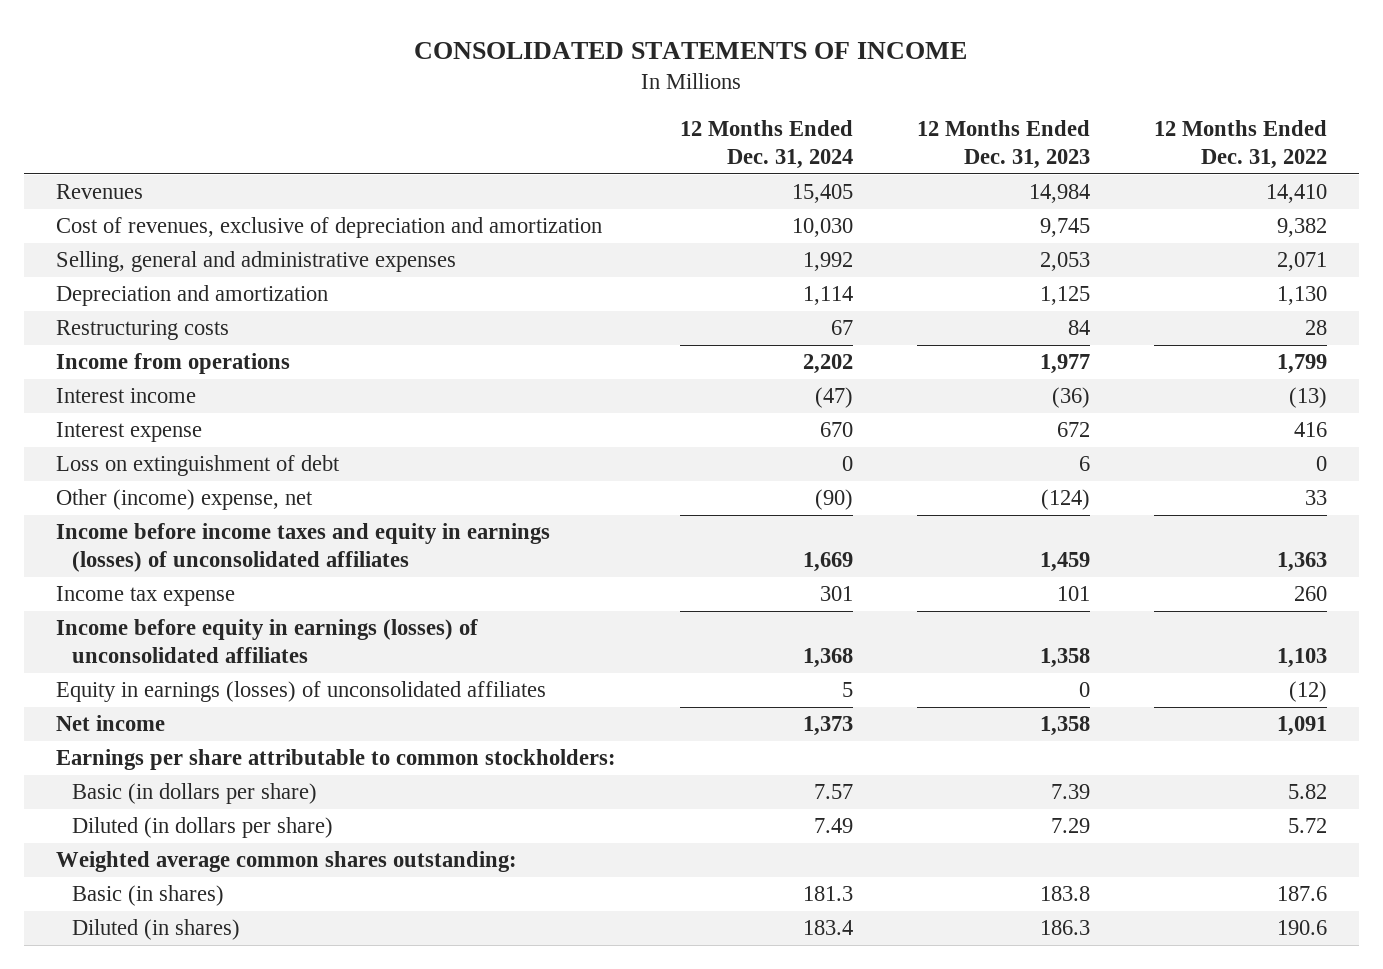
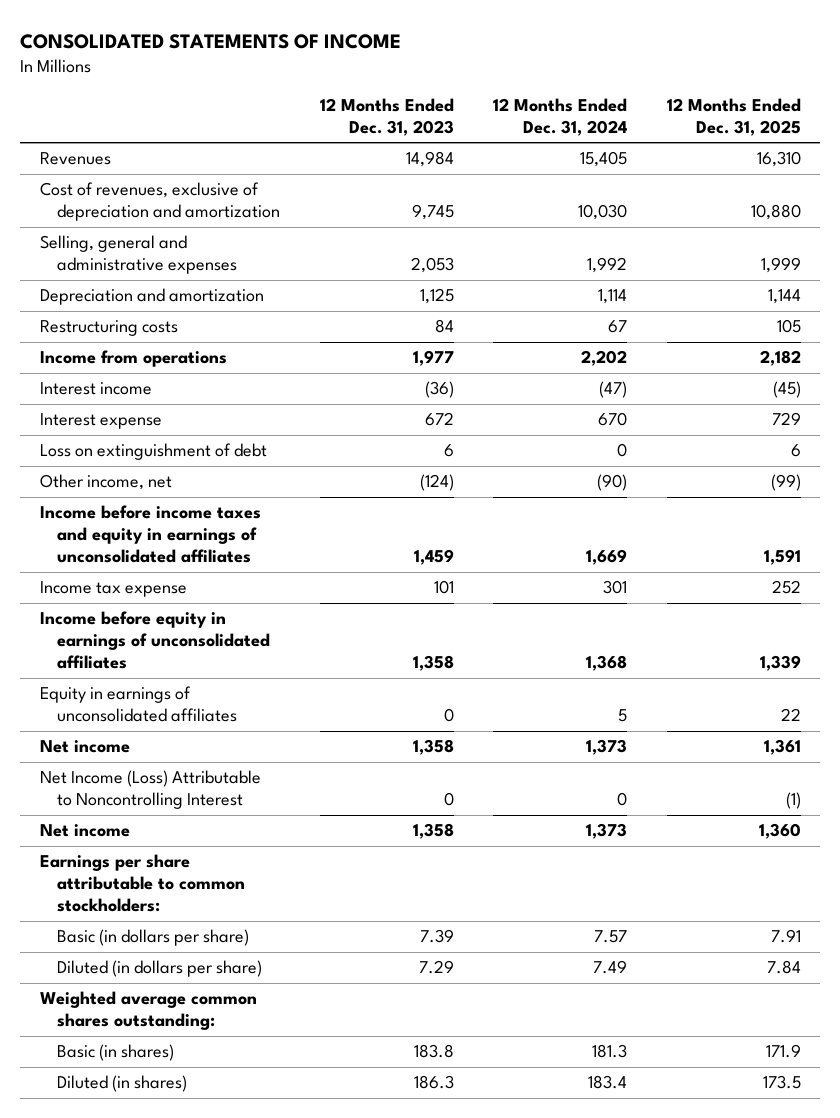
- | 12 Months Ended Dec. 31, 2024 | 12 Months Ended Dec. 31, 2023 | 12 Months Ended Dec. 31, 2022
+ | 12 Months Ended Dec. 31, 2023 | 12 Months Ended Dec. 31, 2024 | 12 Months Ended Dec. 31, 2025
- Other (income) expense, net | (90) | (124) | 33
- Income before income taxes and equity in earnings (losses) of unconsolidated affiliates | 1,669 | 1,459 | 1,363
+ Other income, net | (124) | (90) | (99)
+ Income before income taxes and equity in earnings of unconsolidated affiliates | 1,459 | 1,669 | 1,591
- Income before equity in earnings (losses) of unconsolidated affiliates | 1,368 | 1,358 | 1,103
- Equity in earnings (losses) of unconsolidated affiliates | 5 | 0 | (12)
+ Income before equity in earnings of unconsolidated affiliates | 1,358 | 1,368 | 1,339
+ Equity in earnings of unconsolidated affiliates | 0 | 5 | 22
+ Net Income (Loss) Attributable to Noncontrolling Interest | 0 | 0 | (1)
+ Net income | 1,358 | 1,373 | 1,360

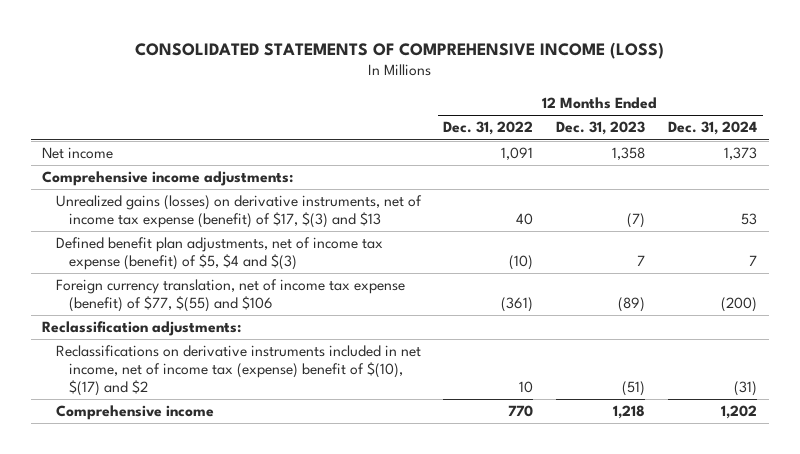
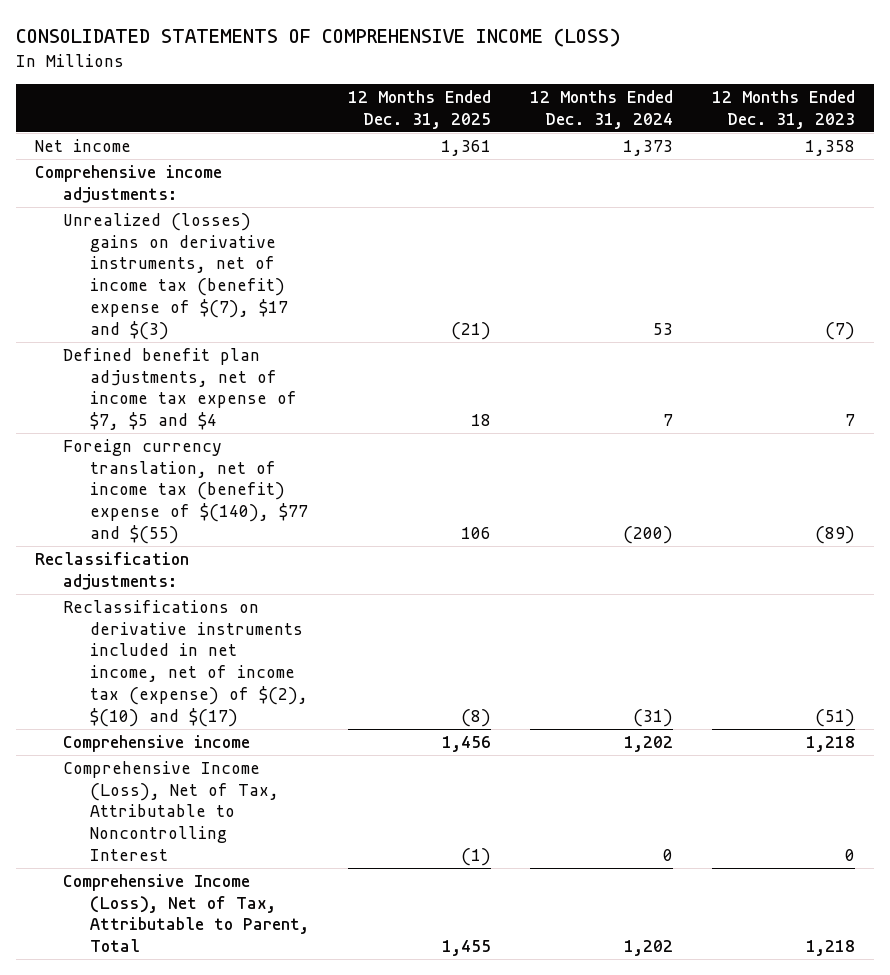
- | 12 Months Ended Dec. 31, 2022 | 12 Months Ended Dec. 31, 2023 | 12 Months Ended Dec. 31, 2024
+ | 12 Months Ended Dec. 31, 2025 | 12 Months Ended Dec. 31, 2024 | 12 Months Ended Dec. 31, 2023
- Unrealized gains (losses) on derivative instruments, net of income tax expense (benefit) of $17, $(3) and $13 | 40 | (7) | 53
- Defined benefit plan adjustments, net of income tax expense (benefit) of $5, $4 and $(3) | (10) | 7 | 7
- Foreign currency translation, net of income tax expense (benefit) of $77, $(55) and $106 | (361) | (89) | (200)
+ Unrealized (losses) gains on derivative instruments, net of income tax (benefit) expense of $(7), $17 and $(3) | (21) | 53 | (7)
+ Defined benefit plan adjustments, net of income tax expense of $7, $5 and $4 | 18 | 7 | 7
+ Foreign currency translation, net of income tax (benefit) expense of $(140), $77 and $(55) | 106 | (200) | (89)
- Reclassifications on derivative instruments included in net income, net of income tax (expense) benefit of $(10), $(17) and $2 | 10 | (51) | (31)
+ Reclassifications on derivative instruments included in net income, net of income tax (expense) of $(2), $(10) and $(17) | (8) | (31) | (51)
+ Comprehensive Income (Loss), Net of Tax, Attributable to Noncontrolling Interest | (1) | 0 | 0
+ Comprehensive Income (Loss), Net of Tax, Attributable to Parent, Total | 1,455 | 1,202 | 1,218

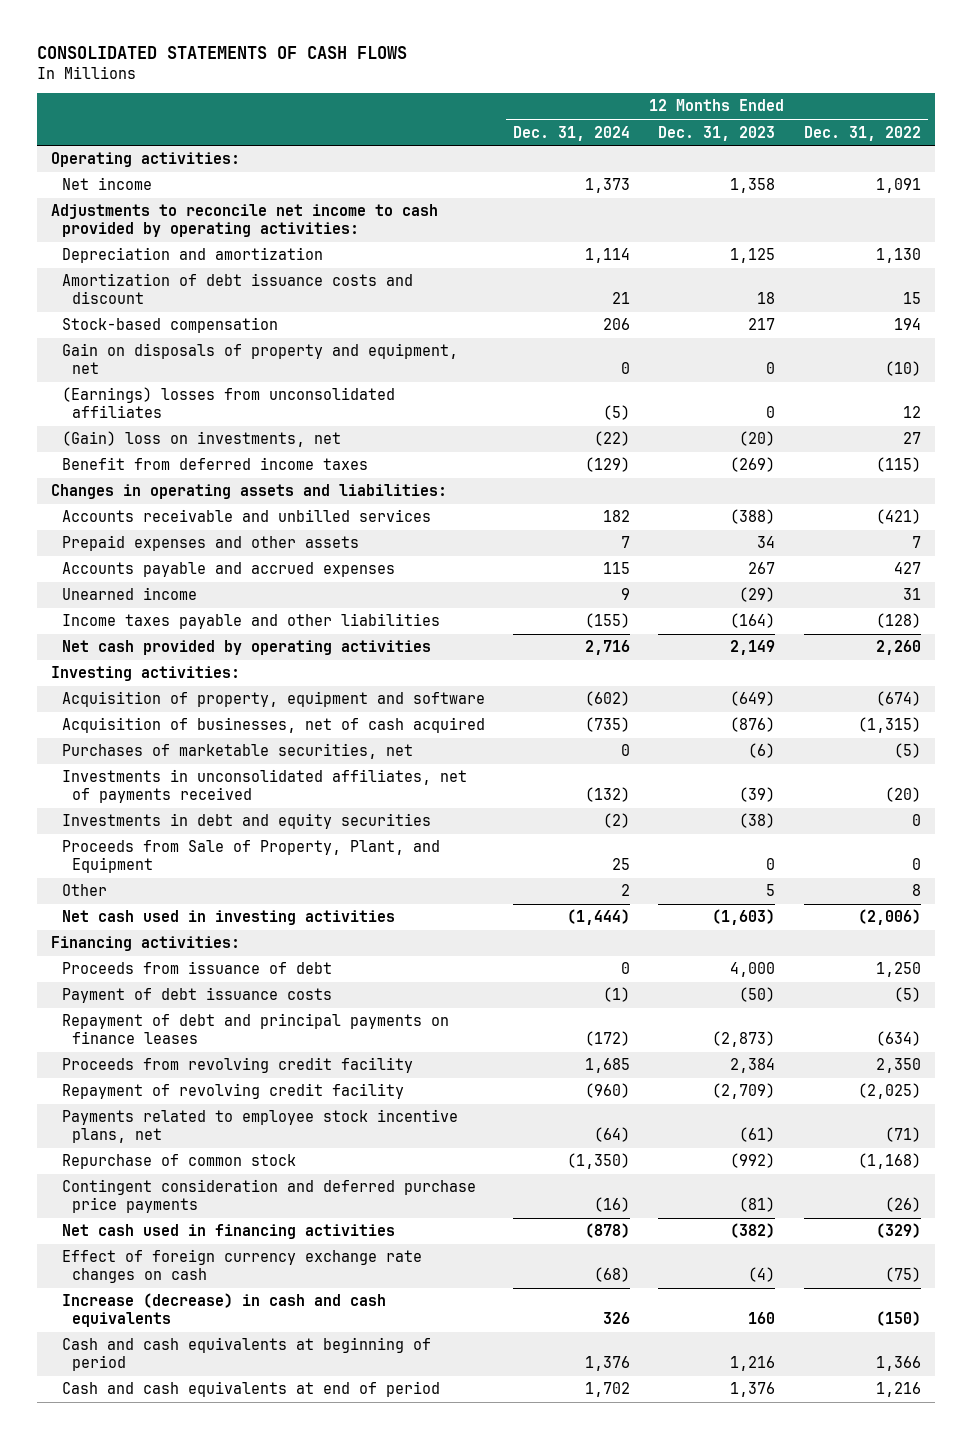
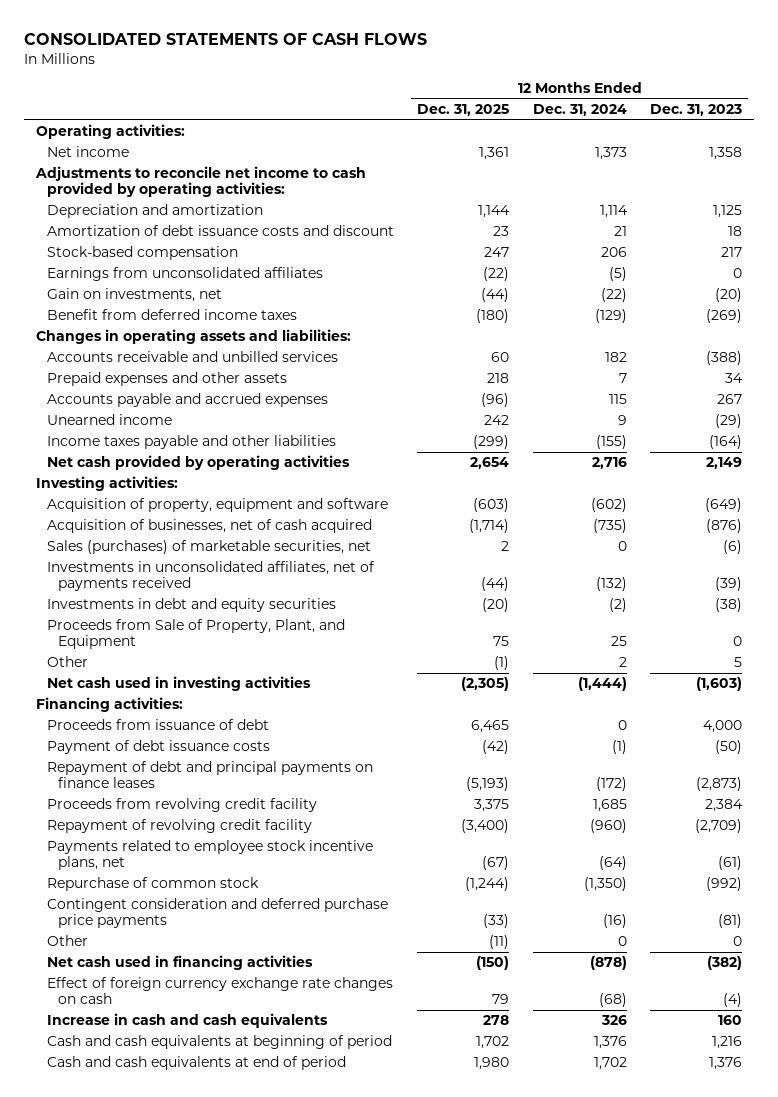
- | 12 Months Ended Dec. 31, 2024 | 12 Months Ended Dec. 31, 2023 | 12 Months Ended Dec. 31, 2022
+ | 12 Months Ended Dec. 31, 2025 | 12 Months Ended Dec. 31, 2024 | 12 Months Ended Dec. 31, 2023
- Gain on disposals of property and equipment, net | 0 | 0 | (10)
- (Earnings) losses from unconsolidated affiliates | (5) | 0 | 12
- (Gain) loss on investments, net | (22) | (20) | 27
+ Earnings from unconsolidated affiliates | (22) | (5) | 0
+ Gain on investments, net | (44) | (22) | (20)
- Purchases of marketable securities, net | 0 | (6) | (5)
+ Sales (purchases) of marketable securities, net | 2 | 0 | (6)
+ Other | (11) | 0 | 0
- Increase (decrease) in cash and cash equivalents | 326 | 160 | (150)
+ Increase in cash and cash equivalents | 278 | 326 | 160

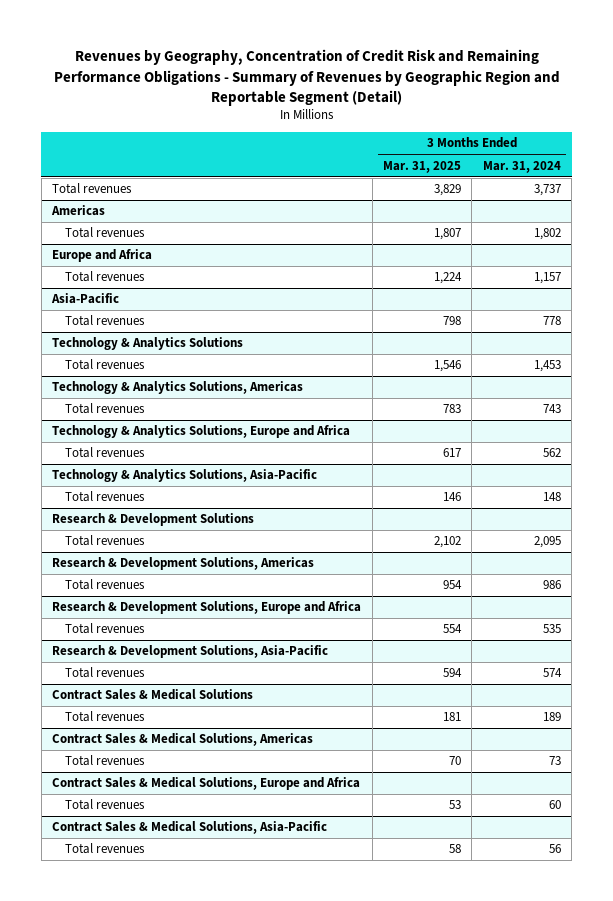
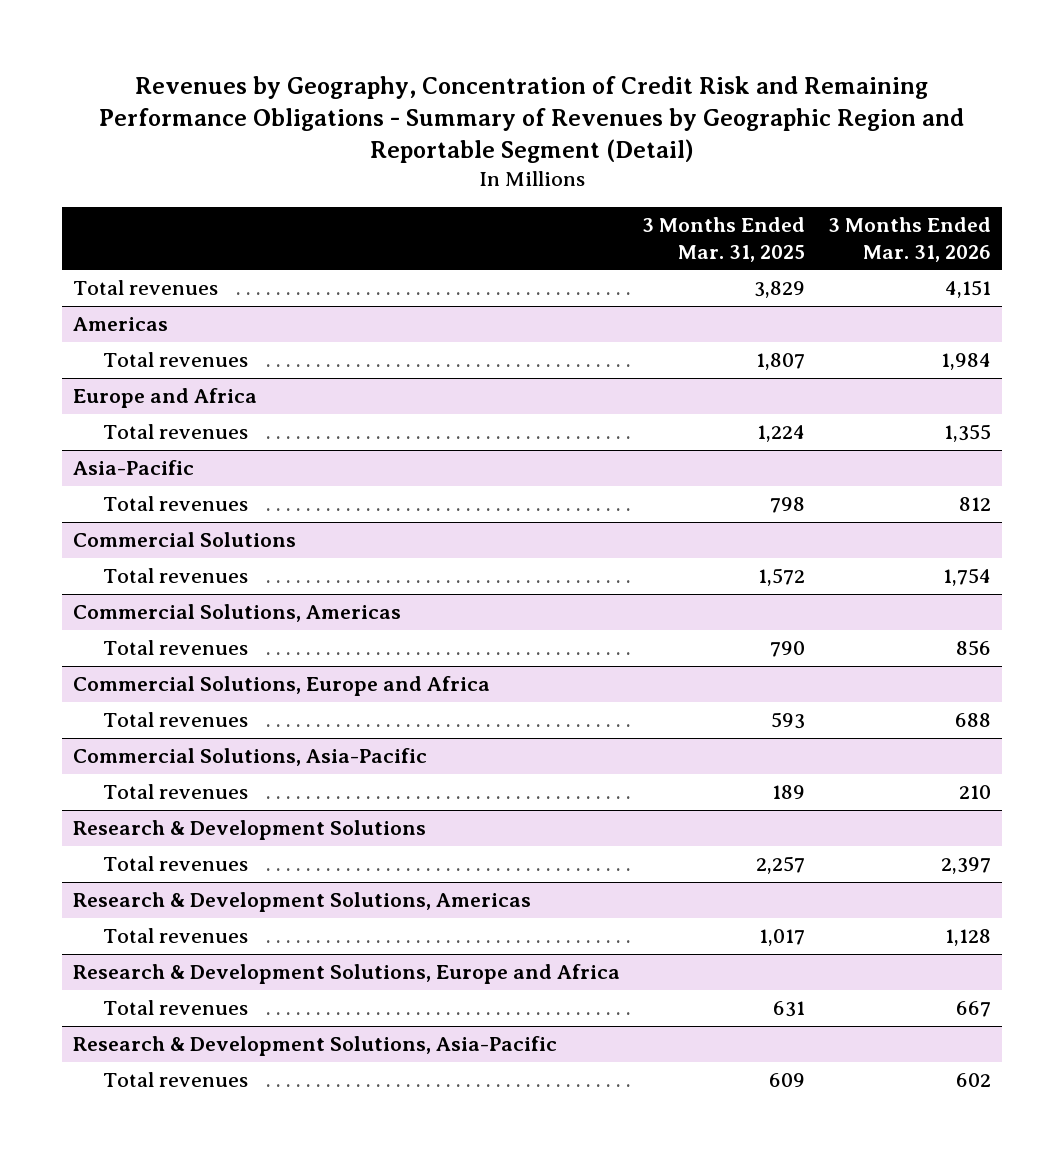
- | 3 Months Ended Mar. 31, 2025 | 3 Months Ended Mar. 31, 2024
+ | 3 Months Ended Mar. 31, 2025 | 3 Months Ended Mar. 31, 2026
- Technology & Analytics Solutions
- Total revenues | 1,546 | 1,453
- Technology & Analytics Solutions, Americas
- Total revenues | 783 | 743
- Technology & Analytics Solutions, Europe and Africa
- Total revenues | 617 | 562
- Technology & Analytics Solutions, Asia-Pacific
- Total revenues | 146 | 148
+ Commercial Solutions
+ Total revenues | 1,572 | 1,754
+ Commercial Solutions, Americas
+ Total revenues | 790 | 856
+ Commercial Solutions, Europe and Africa
+ Total revenues | 593 | 688
+ Commercial Solutions, Asia-Pacific
+ Total revenues | 189 | 210
@ Research & Development Solutions
- Total revenues | 2,102 | 2,095
+ Total revenues | 2,257 | 2,397
@ Research & Development Solutions, Americas
- Total revenues | 954 | 986
+ Total revenues | 1,017 | 1,128
@ Research & Development Solutions, Europe and Africa
- Total revenues | 554 | 535
+ Total revenues | 631 | 667
@ Research & Development Solutions, Asia-Pacific
- Total revenues | 594 | 574
- Contract Sales & Medical Solutions
- Total revenues | 181 | 189
- Contract Sales & Medical Solutions, Americas
- Total revenues | 70 | 73
- Contract Sales & Medical Solutions, Europe and Africa
- Total revenues | 53 | 60
- Contract Sales & Medical Solutions, Asia-Pacific
- Total revenues | 58 | 56
@ Research & Development Solutions, Asia-Pacific
+ Total revenues | 609 | 602

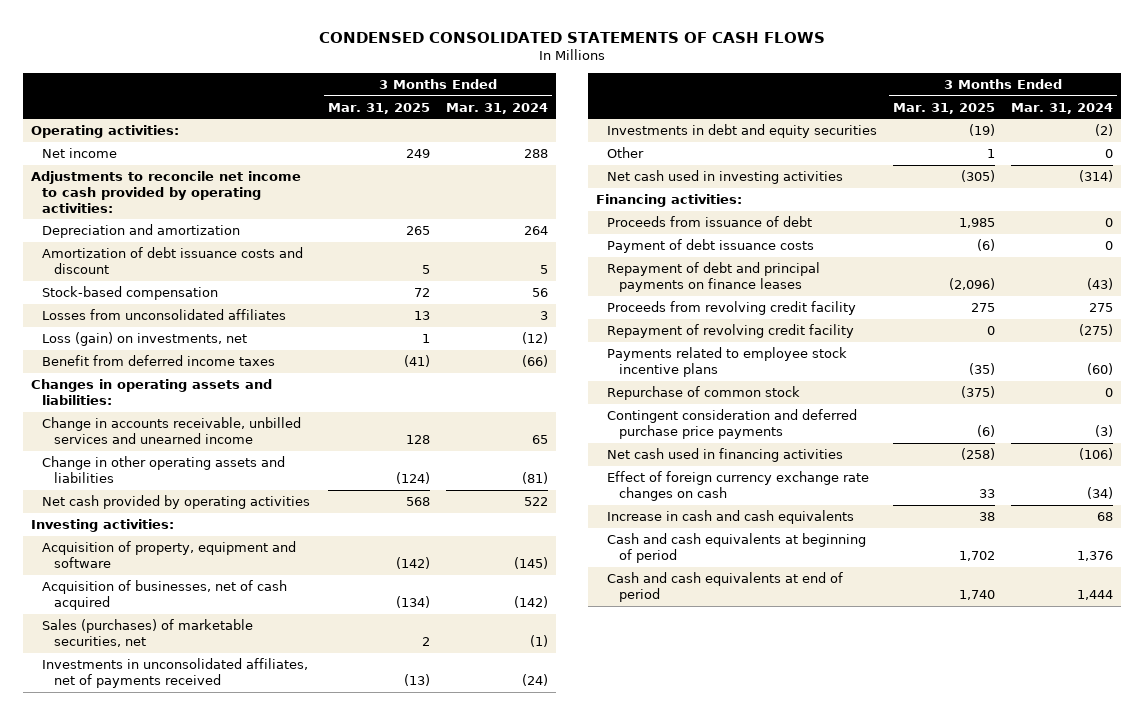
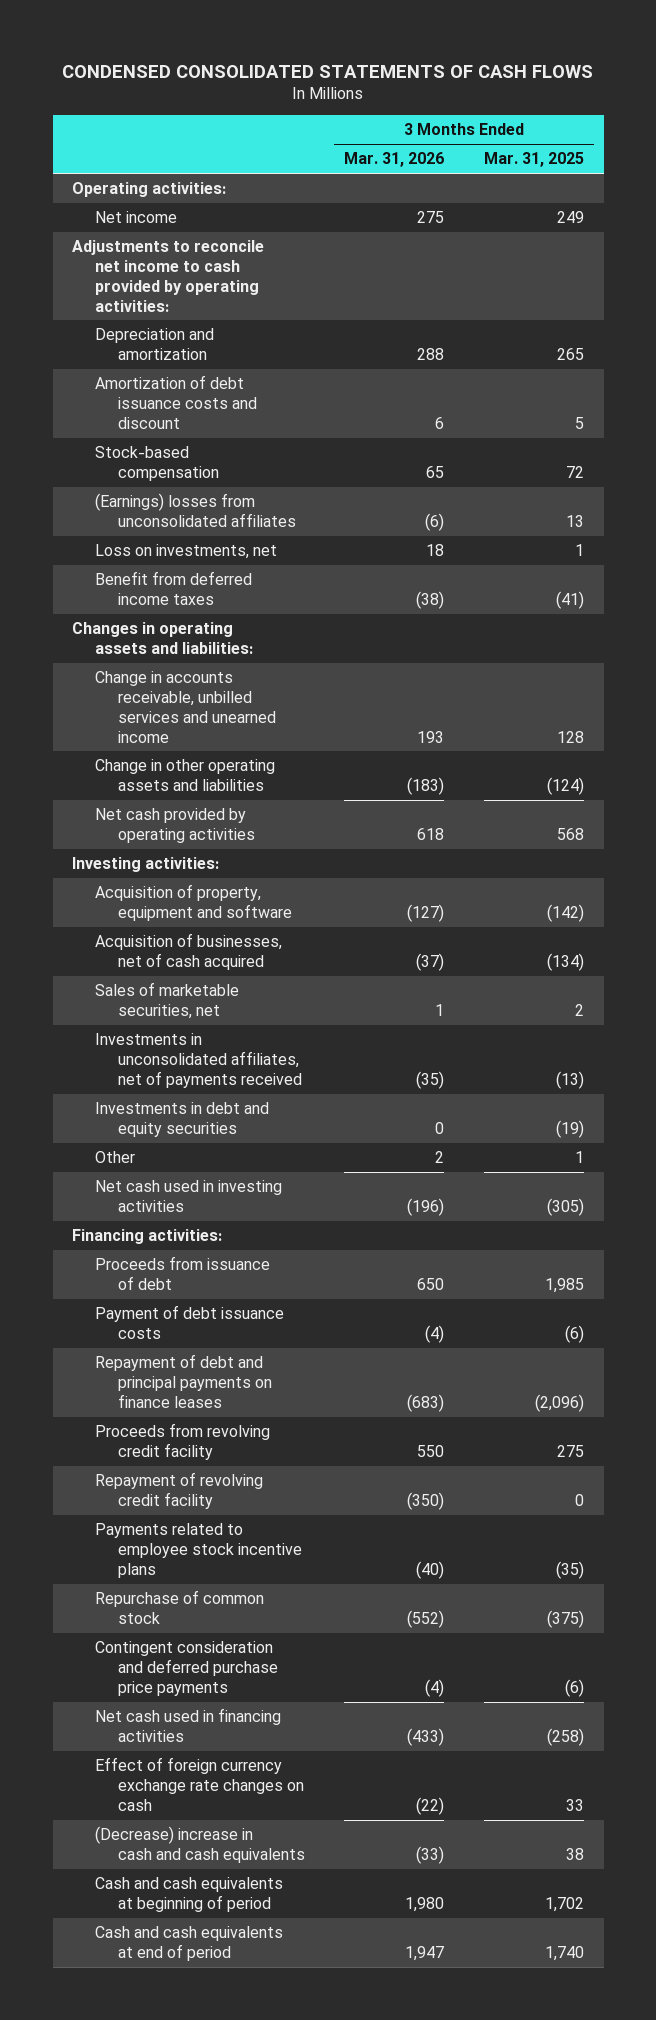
- | 3 Months Ended Mar. 31, 2025 | 3 Months Ended Mar. 31, 2024
+ | 3 Months Ended Mar. 31, 2026 | 3 Months Ended Mar. 31, 2025
- Losses from unconsolidated affiliates | 13 | 3
- Loss (gain) on investments, net | 1 | (12)
+ (Earnings) losses from unconsolidated affiliates | (6) | 13
+ Loss on investments, net | 18 | 1
- Sales (purchases) of marketable securities, net | 2 | (1)
+ Sales of marketable securities, net | 1 | 2
- Increase in cash and cash equivalents | 38 | 68
+ (Decrease) increase in cash and cash equivalents | (33) | 38

